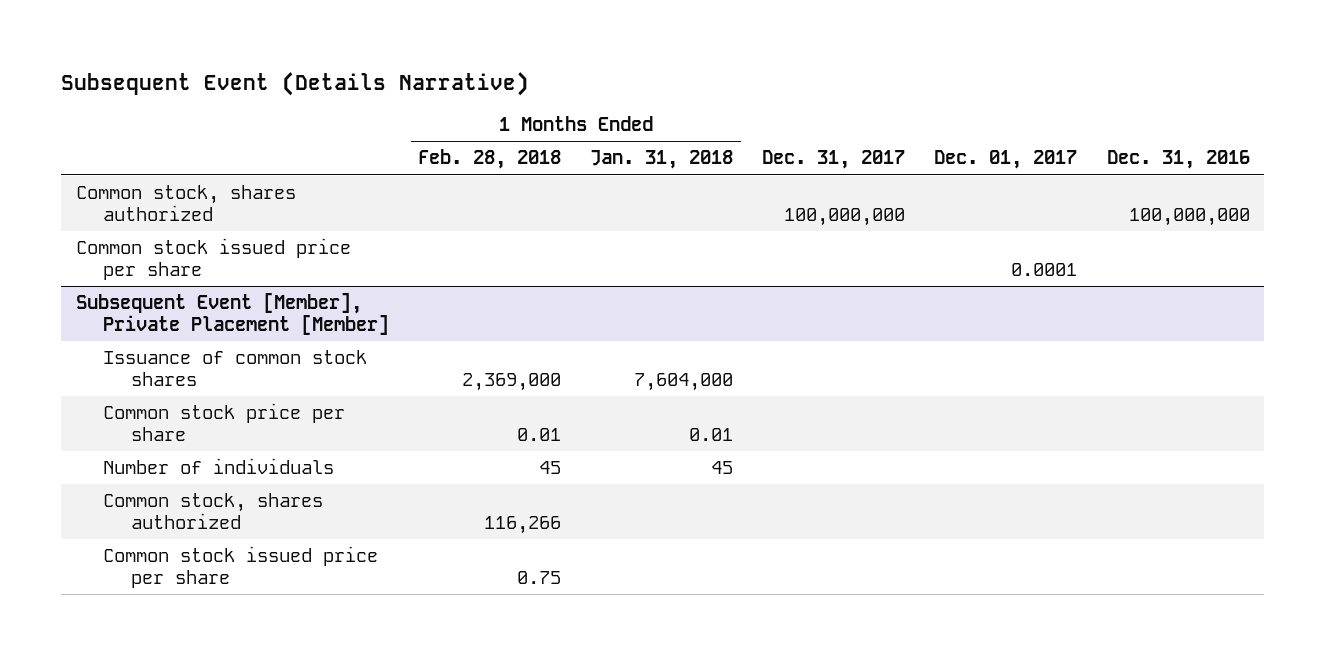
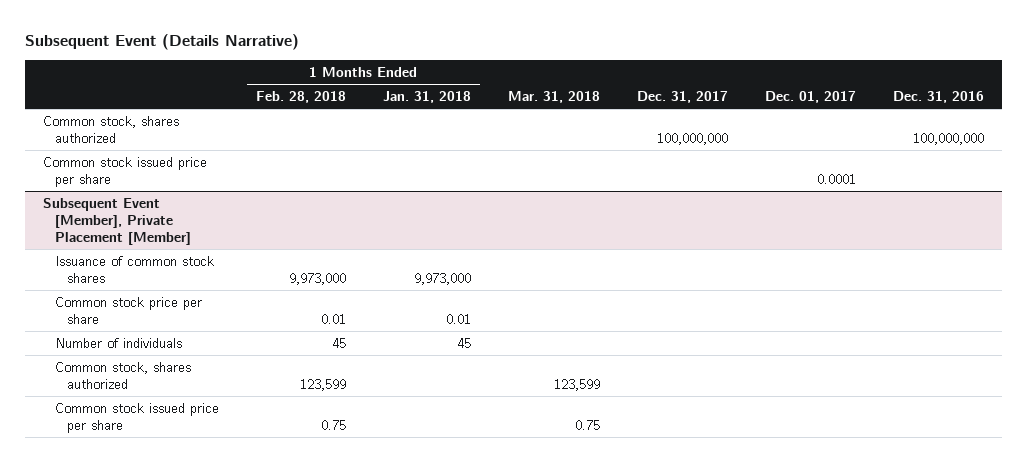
- | 1 Months Ended Feb. 28, 2018 | 1 Months Ended Jan. 31, 2018 | Dec. 31, 2017 | Dec. 01, 2017 | Dec. 31, 2016
+ | 1 Months Ended Feb. 28, 2018 | 1 Months Ended Jan. 31, 2018 | Mar. 31, 2018 | Dec. 31, 2017 | Dec. 01, 2017 | Dec. 31, 2016
@ Subsequent Event [Member], Private Placement [Member]
- Issuance of common stock shares | 2,369,000 | 7,604,000 | | |
+ Issuance of common stock shares | 9,973,000 | 9,973,000 | | | |
- Common stock, shares authorized | 116,266 | | | |
+ Common stock, shares authorized | 123,599 | | 123,599 | | |

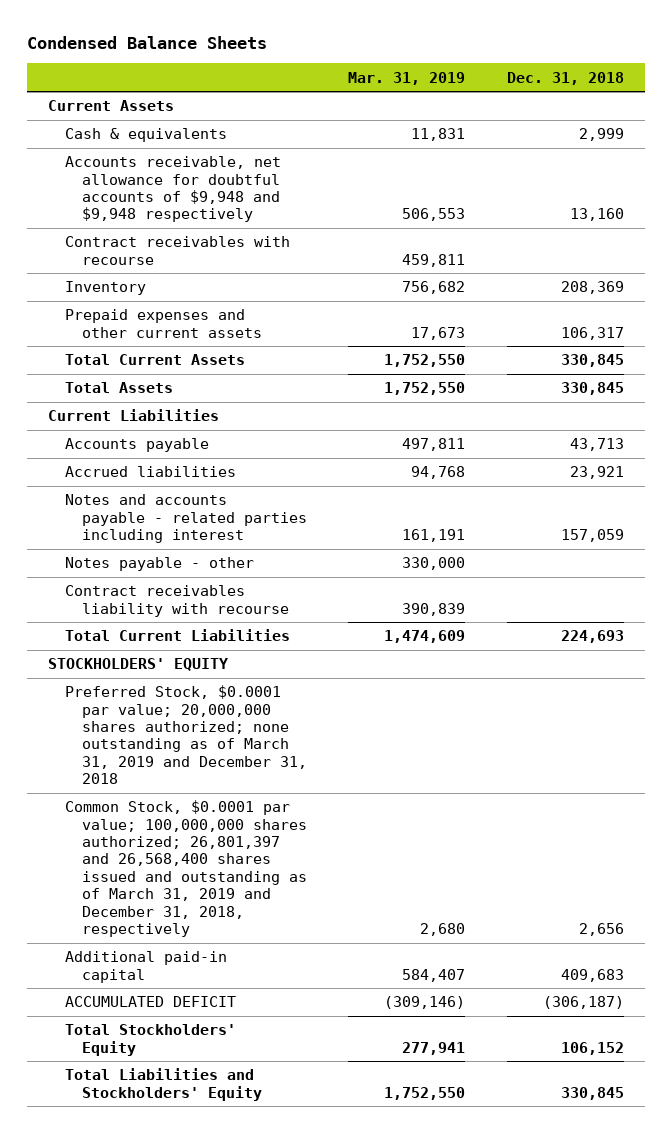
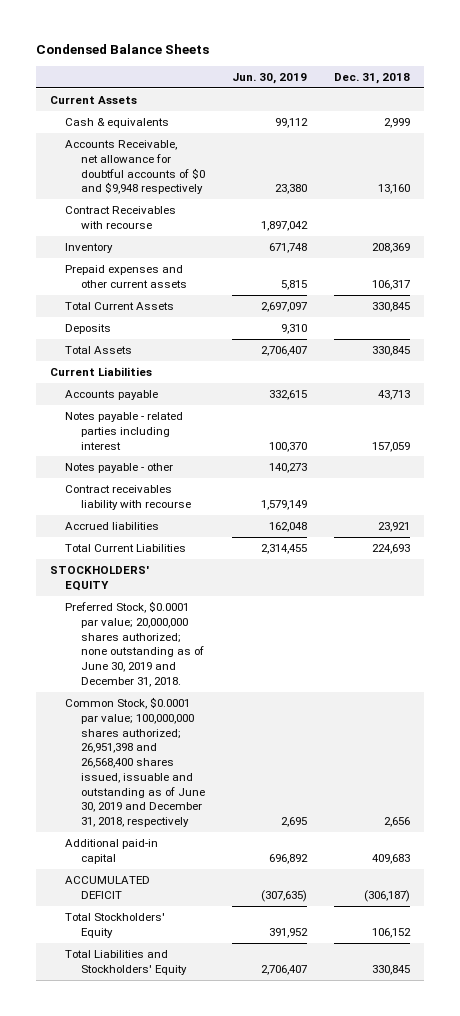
- | Mar. 31, 2019 | Dec. 31, 2018
+ | Jun. 30, 2019 | Dec. 31, 2018
- Accounts receivable, net allowance for doubtful accounts of $9,948 and $9,948 respectively | 506,553 | 13,160
- Contract receivables with recourse | 459,811 |
+ Accounts Receivable, net allowance for doubtful accounts of $0 and $9,948 respectively | 23,380 | 13,160
+ Contract Receivables with recourse | 1,897,042 |
+ Deposits | 9,310 |
- Notes and accounts payable - related parties including interest | 161,191 | 157,059
+ Notes payable - related parties including interest | 100,370 | 157,059
moved down: Accrued liabilities | 162,048 | 23,921
- Preferred Stock, $0.0001 par value; 20,000,000 shares authorized; none outstanding as of March 31, 2019 and December 31, 2018
- Common Stock, $0.0001 par value; 100,000,000 shares authorized; 26,801,397 and 26,568,400 shares issued and outstanding as of March 31, 2019 and December 31, 2018, respectively | 2,680 | 2,656
+ Preferred Stock, $0.0001 par value; 20,000,000 shares authorized; none outstanding as of June 30, 2019 and December 31, 2018.
+ Common Stock, $0.0001 par value; 100,000,000 shares authorized; 26,951,398 and 26,568,400 shares issued, issuable and outstanding as of June 30, 2019 and December 31, 2018, respectively | 2,695 | 2,656

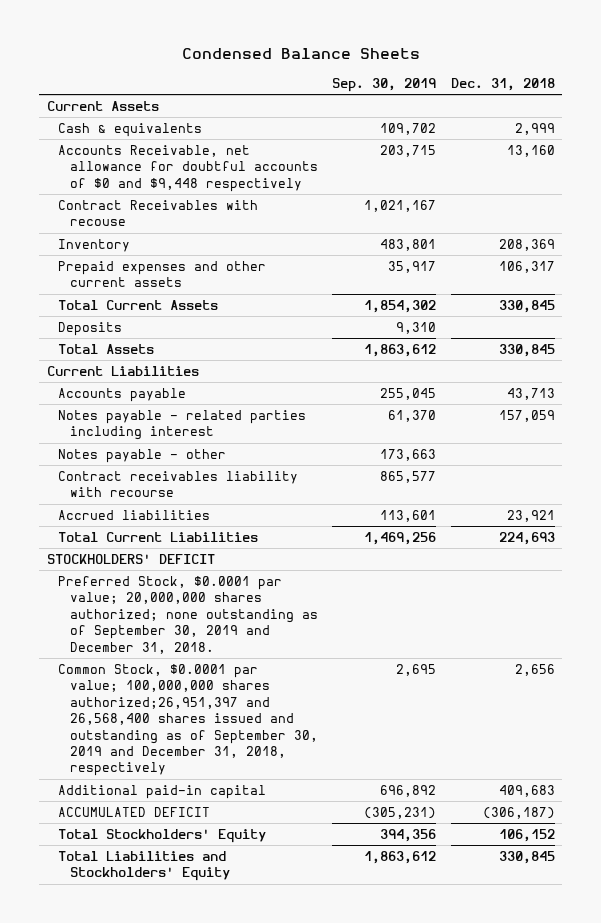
- | Jun. 30, 2019 | Dec. 31, 2018
+ | Sep. 30, 2019 | Dec. 31, 2018
- Accounts Receivable, net allowance for doubtful accounts of $0 and $9,948 respectively | 23,380 | 13,160
- Contract Receivables with recourse | 1,897,042 |
+ Accounts Receivable, net allowance for doubtful accounts of $0 and $9,448 respectively | 203,715 | 13,160
+ Contract Receivables with recouse | 1,021,167 |
- STOCKHOLDERS' EQUITY
- Preferred Stock, $0.0001 par value; 20,000,000 shares authorized; none outstanding as of June 30, 2019 and December 31, 2018.
- Common Stock, $0.0001 par value; 100,000,000 shares authorized; 26,951,398 and 26,568,400 shares issued, issuable and outstanding as of June 30, 2019 and December 31, 2018, respectively | 2,695 | 2,656
+ STOCKHOLDERS' DEFICIT
+ Preferred Stock, $0.0001 par value; 20,000,000 shares authorized; none outstanding as of September 30, 2019 and December 31, 2018.
+ Common Stock, $0.0001 par value; 100,000,000 shares authorized;26,951,397 and 26,568,400 shares issued and outstanding as of September 30, 2019 and December 31, 2018, respectively | 2,695 | 2,656

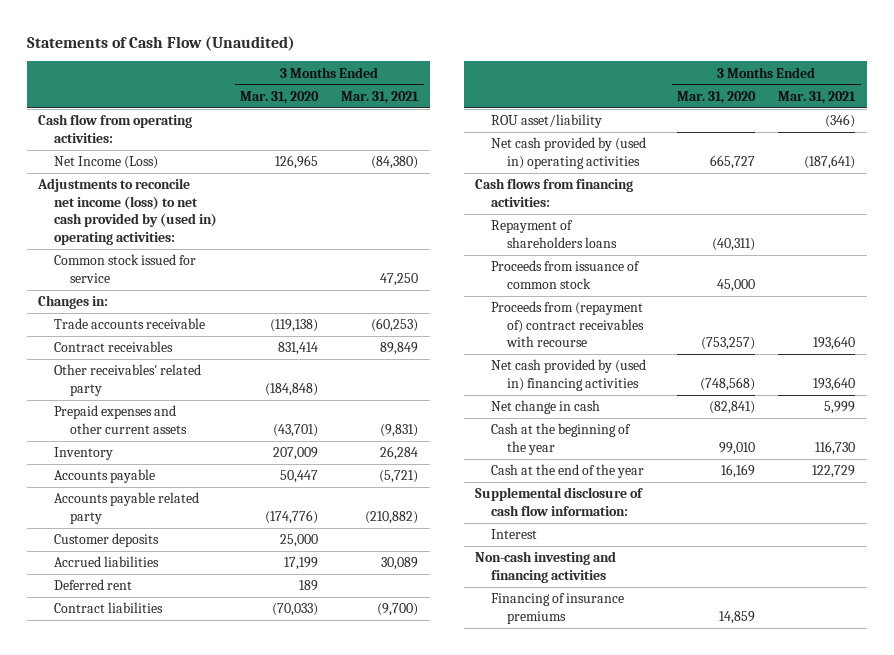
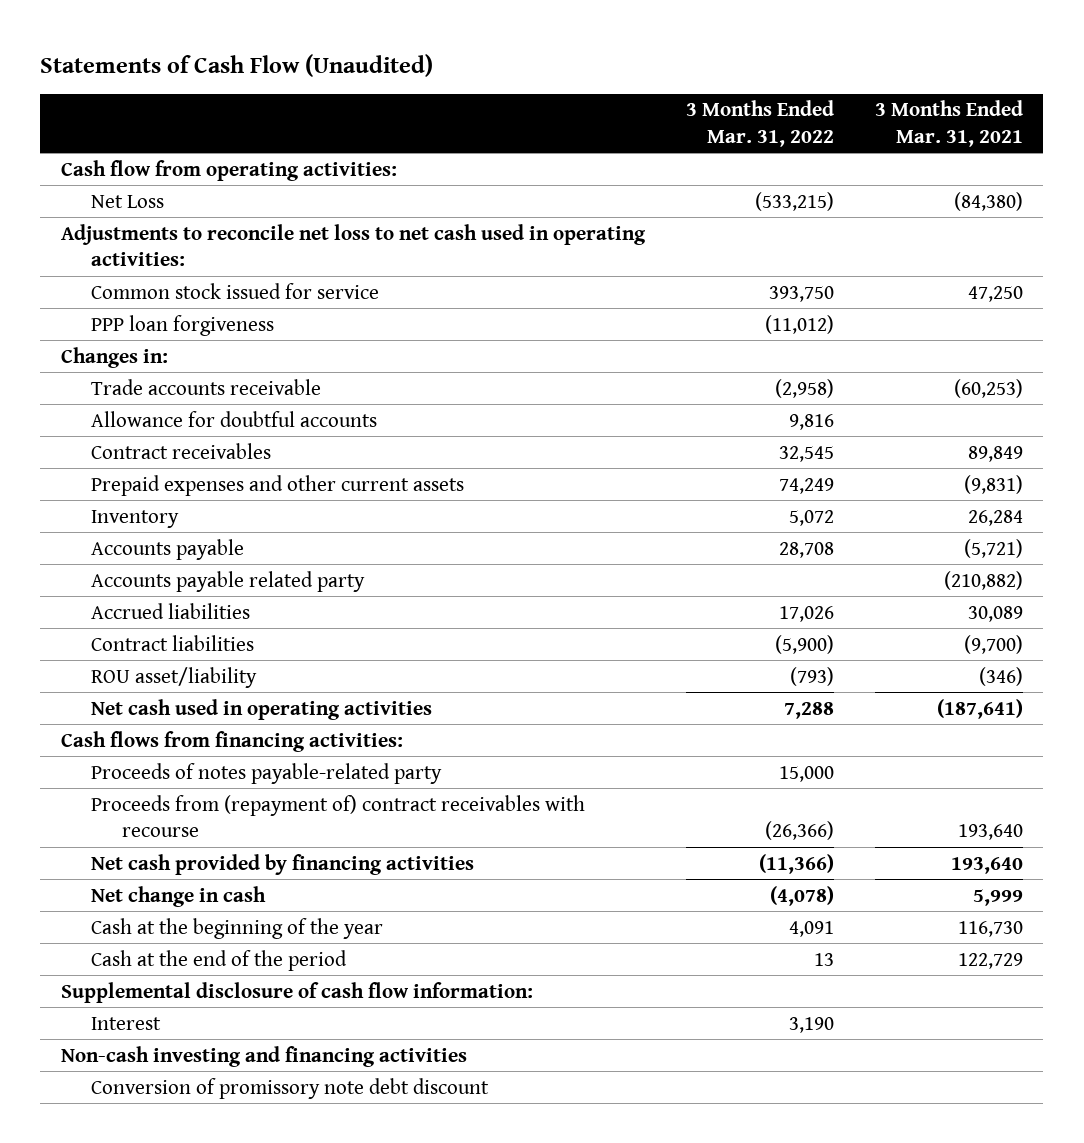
- | 3 Months Ended Mar. 31, 2020 | 3 Months Ended Mar. 31, 2021
+ | 3 Months Ended Mar. 31, 2022 | 3 Months Ended Mar. 31, 2021
- Net Income (Loss) | 126,965 | (84,380)
- Adjustments to reconcile net income (loss) to net cash provided by (used in) operating activities:
+ Net Loss | (533,215) | (84,380)
+ Adjustments to reconcile net loss to net cash used in operating activities:
+ PPP loan forgiveness | (11,012) |
+ Allowance for doubtful accounts | 9,816 |
- Other receivables' related party | (184,848) |
- Customer deposits | 25,000 |
- Deferred rent | 189 |
- Net cash provided by (used in) operating activities | 665,727 | (187,641)
+ Net cash used in operating activities | 7,288 | (187,641)
- Repayment of shareholders loans | (40,311) |
- Proceeds from issuance of common stock | 45,000 |
+ Proceeds of notes payable-related party | 15,000 |
- Net cash provided by (used in) financing activities | (748,568) | 193,640
+ Net cash provided by financing activities | (11,366) | 193,640
- Cash at the end of the year | 16,169 | 122,729
+ Cash at the end of the period | 13 | 122,729
- Financing of insurance premiums | 14,859 |
+ Conversion of promissory note debt discount

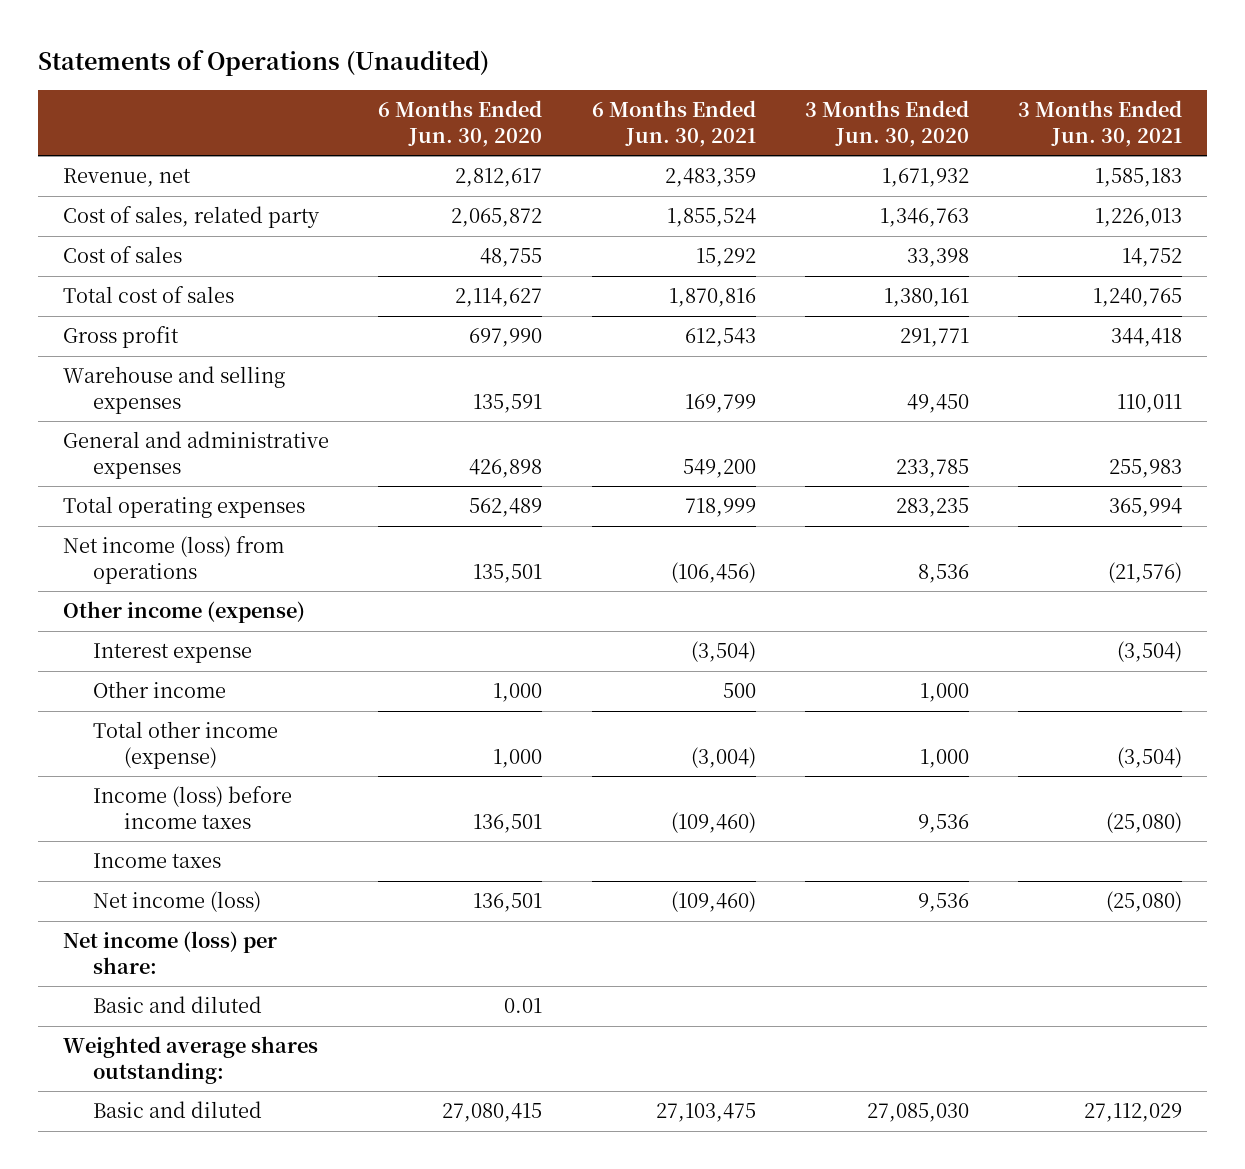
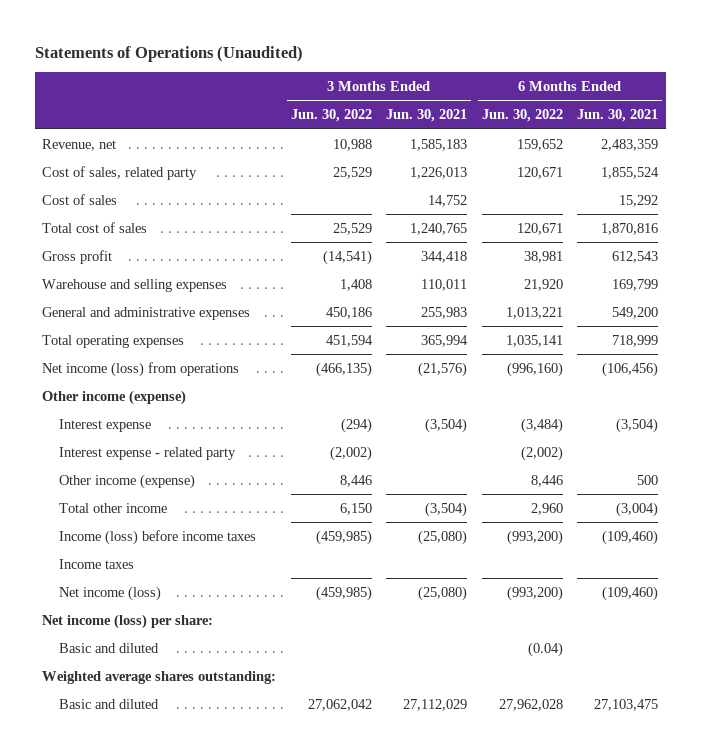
- | 6 Months Ended Jun. 30, 2020 | 6 Months Ended Jun. 30, 2021 | 3 Months Ended Jun. 30, 2020 | 3 Months Ended Jun. 30, 2021
+ | 3 Months Ended Jun. 30, 2022 | 3 Months Ended Jun. 30, 2021 | 6 Months Ended Jun. 30, 2022 | 6 Months Ended Jun. 30, 2021
- Other income | 1,000 | 500 | 1,000 |
- Total other income (expense) | 1,000 | (3,004) | 1,000 | (3,504)
+ Interest expense - related party | (2,002) | | (2,002) |
+ Other income (expense) | 8,446 | | 8,446 | 500
+ Total other income | 6,150 | (3,504) | 2,960 | (3,004)

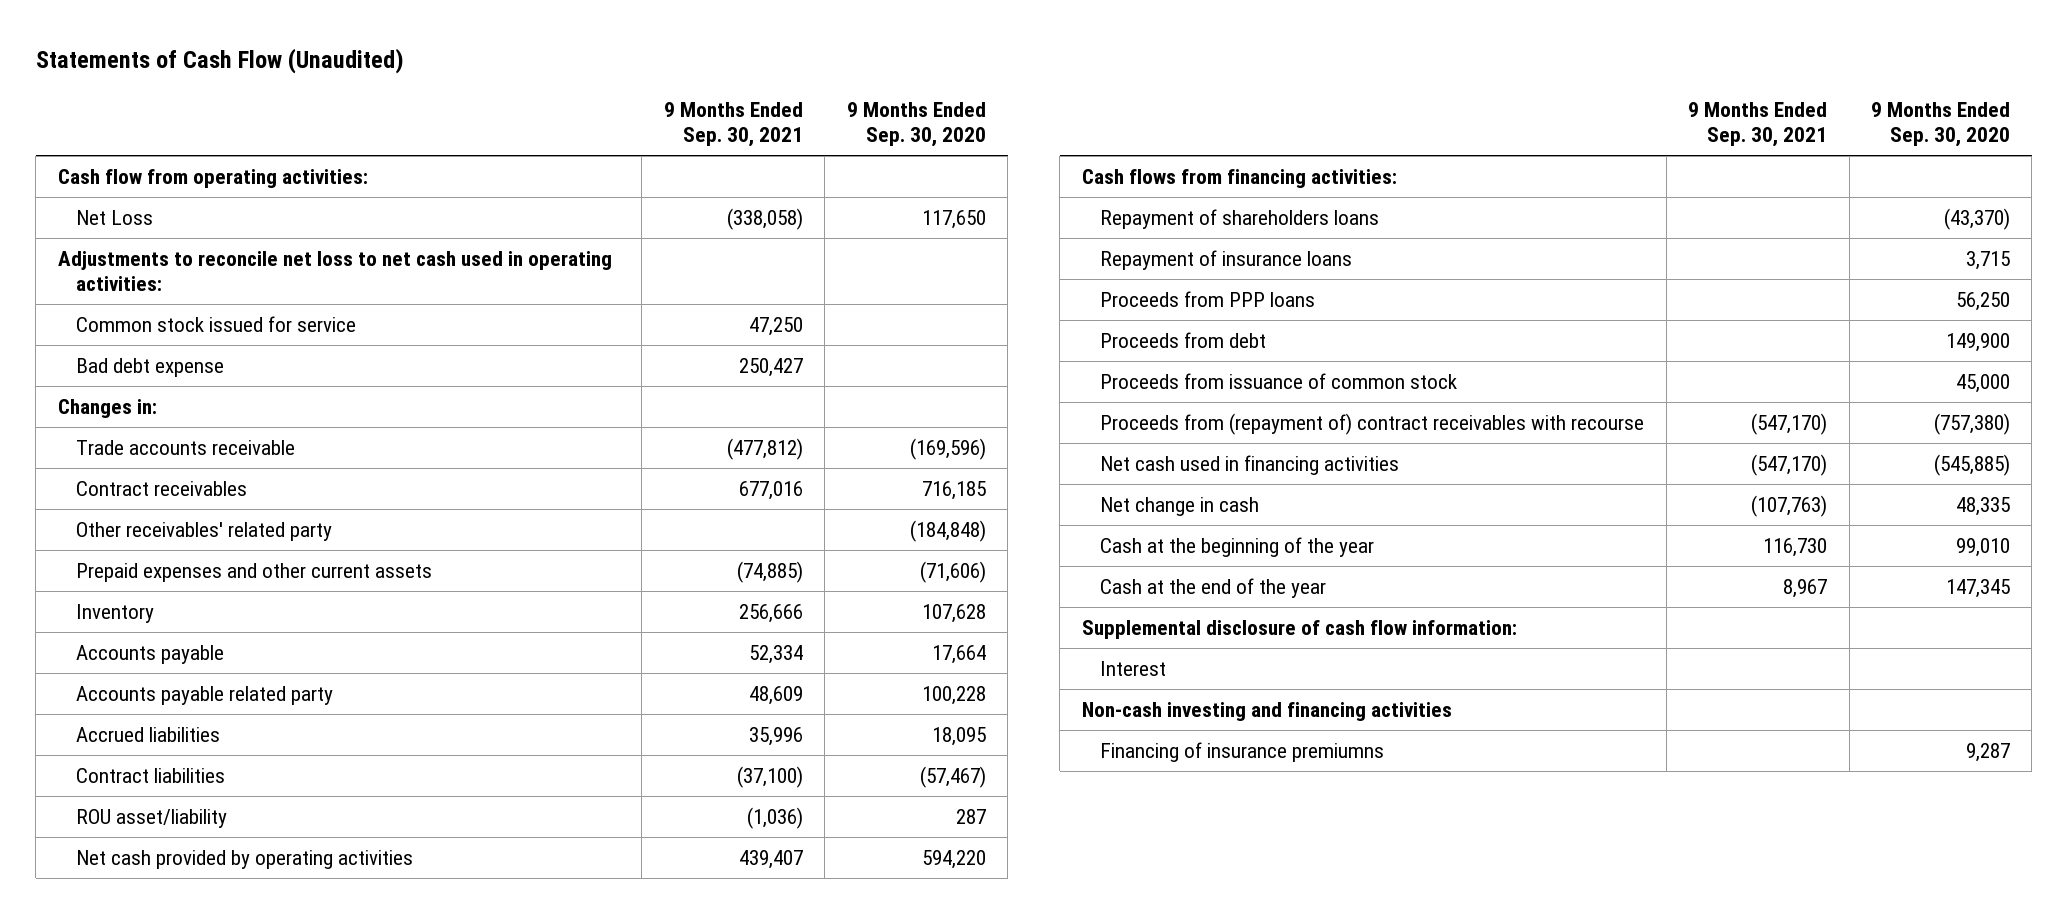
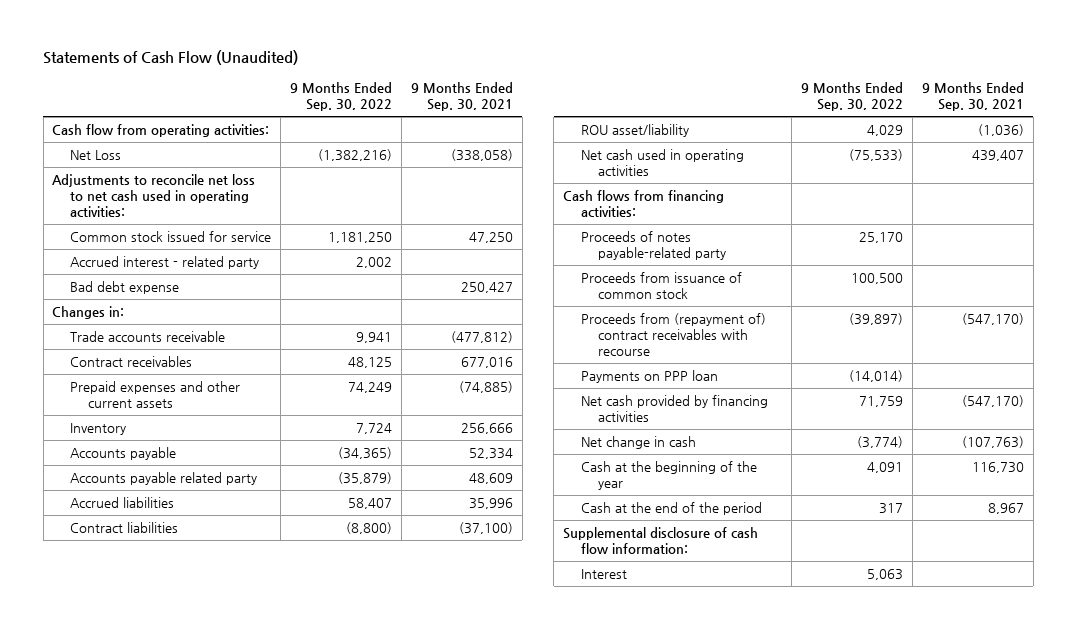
- | 9 Months Ended Sep. 30, 2021 | 9 Months Ended Sep. 30, 2020
+ | 9 Months Ended Sep. 30, 2022 | 9 Months Ended Sep. 30, 2021
+ Accrued interest - related party | 2,002 |
- Other receivables' related party | | (184,848)
- Net cash provided by operating activities | 439,407 | 594,220
+ Net cash used in operating activities | (75,533) | 439,407
- Repayment of shareholders loans | | (43,370)
- Repayment of insurance loans | | 3,715
- Proceeds from PPP loans | | 56,250
- Proceeds from debt | | 149,900
+ Proceeds of notes payable-related party | 25,170 |
- Net cash used in financing activities | (547,170) | (545,885)
+ Payments on PPP loan | (14,014) |
+ Net cash provided by financing activities | 71,759 | (547,170)
- Cash at the end of the year | 8,967 | 147,345
+ Cash at the end of the period | 317 | 8,967
- Non-cash investing and financing activities
- Financing of insurance premiumns | | 9,287

